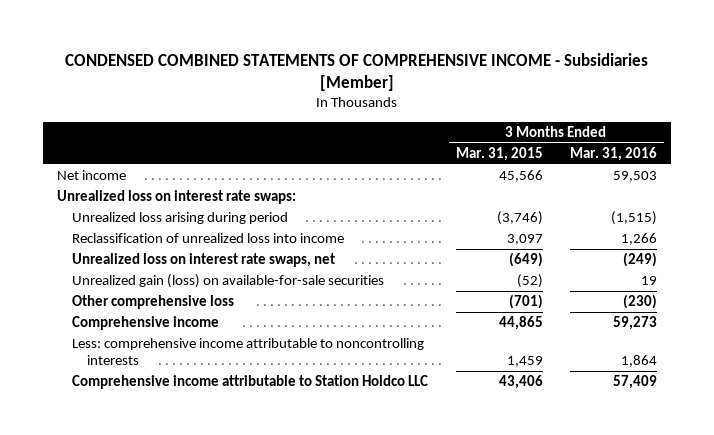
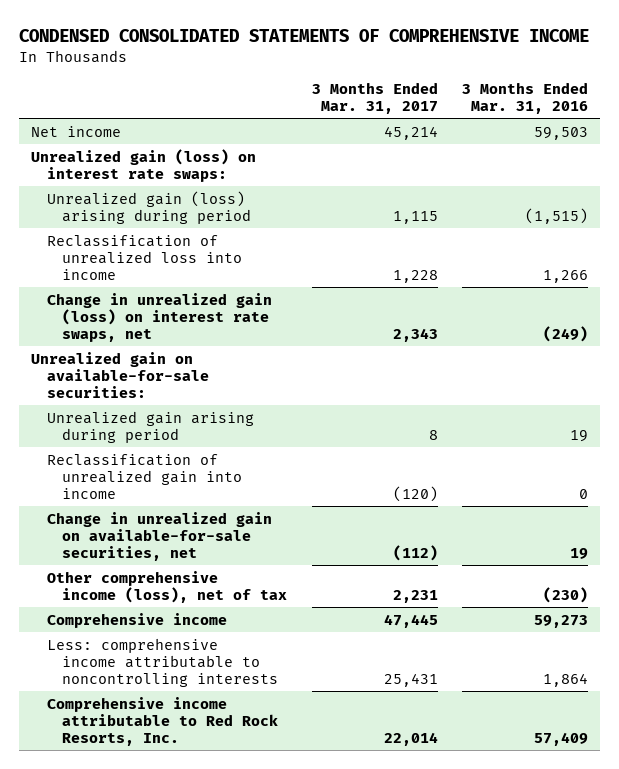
- CONDENSED COMBINED STATEMENTS OF COMPREHENSIVE INCOME - Subsidiaries [Member]
+ CONDENSED CONSOLIDATED STATEMENTS OF COMPREHENSIVE INCOME
- | 3 Months Ended Mar. 31, 2015 | 3 Months Ended Mar. 31, 2016
+ | 3 Months Ended Mar. 31, 2017 | 3 Months Ended Mar. 31, 2016
- Unrealized loss on interest rate swaps:
- Unrealized loss arising during period | (3,746) | (1,515)
+ Unrealized gain (loss) on interest rate swaps:
+ Unrealized gain (loss) arising during period | 1,115 | (1,515)
- Unrealized loss on interest rate swaps, net | (649) | (249)
- Unrealized gain (loss) on available-for-sale securities | (52) | 19
- Other comprehensive loss | (701) | (230)
+ Change in unrealized gain (loss) on interest rate swaps, net | 2,343 | (249)
+ Unrealized gain on available-for-sale securities:
+ Unrealized gain arising during period | 8 | 19
+ Reclassification of unrealized gain into income | (120) | 0
+ Change in unrealized gain on available-for-sale securities, net | (112) | 19
+ Other comprehensive income (loss), net of tax | 2,231 | (230)
- Comprehensive income attributable to Station Holdco LLC | 43,406 | 57,409
+ Comprehensive income attributable to Red Rock Resorts, Inc. | 22,014 | 57,409

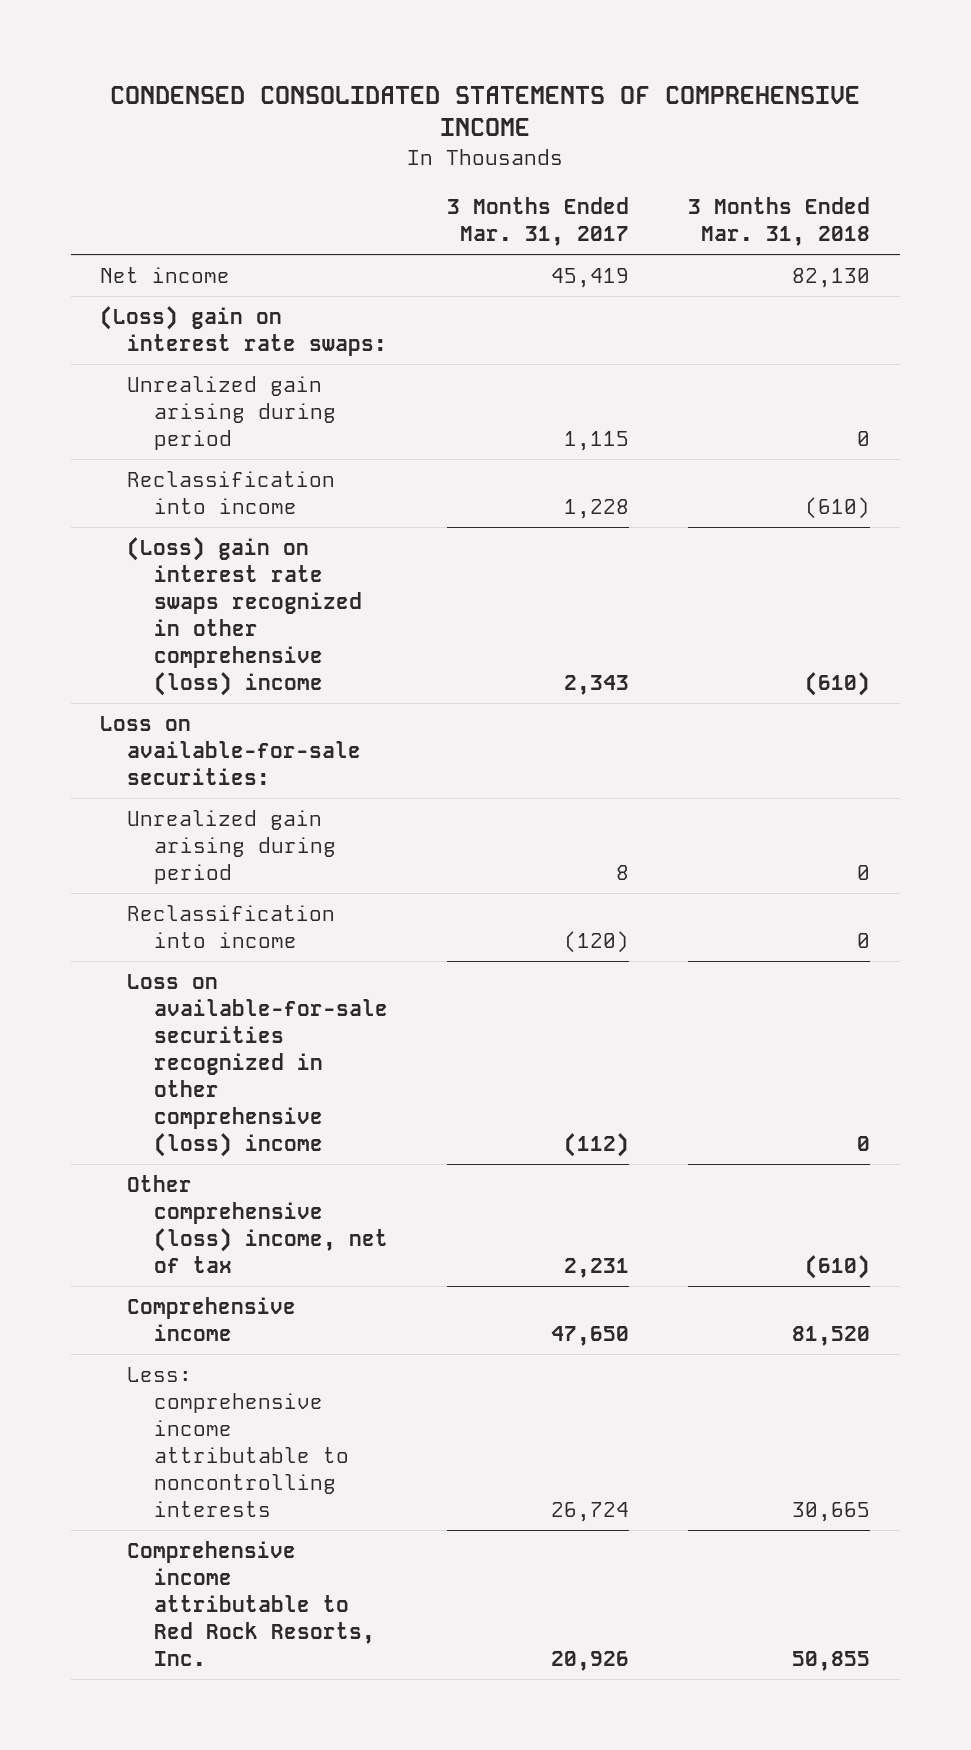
- | 3 Months Ended Mar. 31, 2017 | 3 Months Ended Mar. 31, 2016
+ | 3 Months Ended Mar. 31, 2017 | 3 Months Ended Mar. 31, 2018
- Net income | 45,214 | 59,503
- Unrealized gain (loss) on interest rate swaps:
- Unrealized gain (loss) arising during period | 1,115 | (1,515)
- Reclassification of unrealized loss into income | 1,228 | 1,266
- Change in unrealized gain (loss) on interest rate swaps, net | 2,343 | (249)
- Unrealized gain on available-for-sale securities:
+ Net income | 45,419 | 82,130
+ (Loss) gain on interest rate swaps:
+ Unrealized gain arising during period | 1,115 | 0
+ Reclassification into income | 1,228 | (610)
+ (Loss) gain on interest rate swaps recognized in other comprehensive (loss) income | 2,343 | (610)
+ Loss on available-for-sale securities:
- Reclassification of unrealized gain into income | (120) | 0
- Change in unrealized gain on available-for-sale securities, net | (112) | 19
- Other comprehensive income (loss), net of tax | 2,231 | (230)
- Comprehensive income | 47,445 | 59,273
- Less: comprehensive income attributable to noncontrolling interests | 25,431 | 1,864
- Comprehensive income attributable to Red Rock Resorts, Inc. | 22,014 | 57,409
+ Reclassification into income | (120) | 0
+ Loss on available-for-sale securities recognized in other comprehensive (loss) income | (112) | 0
+ Other comprehensive (loss) income, net of tax | 2,231 | (610)
+ Comprehensive income | 47,650 | 81,520
+ Less: comprehensive income attributable to noncontrolling interests | 26,724 | 30,665
+ Comprehensive income attributable to Red Rock Resorts, Inc. | 20,926 | 50,855

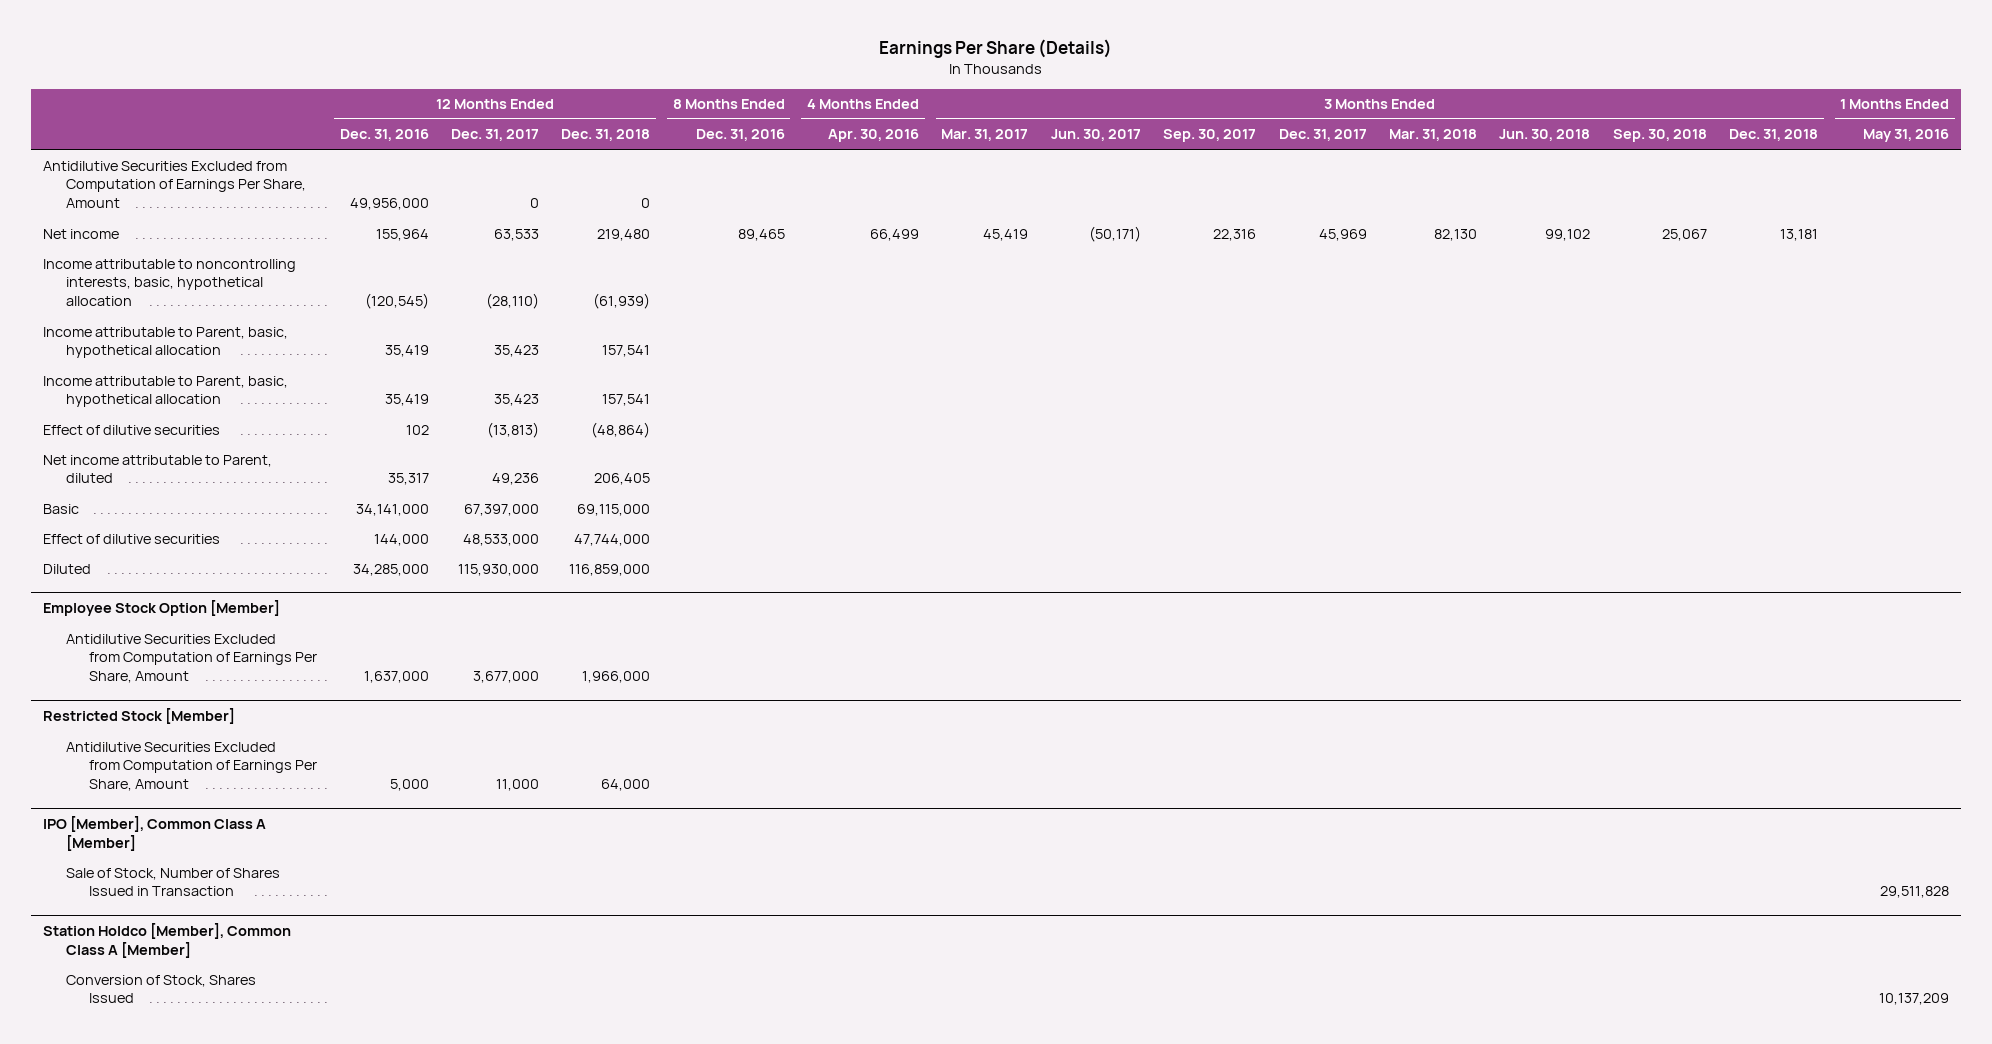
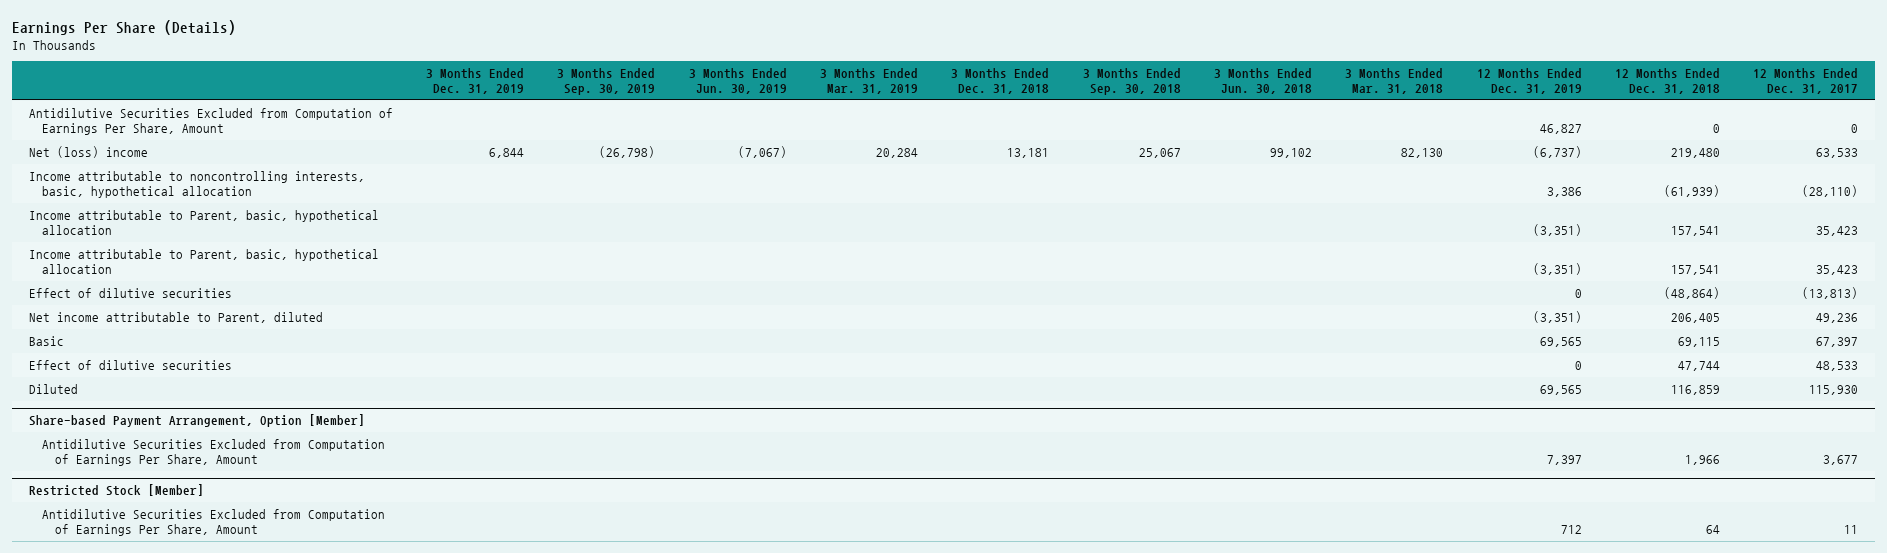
- | 12 Months Ended Dec. 31, 2016 | 12 Months Ended Dec. 31, 2017 | 12 Months Ended Dec. 31, 2018 | 8 Months Ended Dec. 31, 2016 | 4 Months Ended Apr. 30, 2016 | 3 Months Ended Mar. 31, 2017 | 3 Months Ended Jun. 30, 2017 | 3 Months Ended Sep. 30, 2017 | 3 Months Ended Dec. 31, 2017 | 3 Months Ended Mar. 31, 2018 | 3 Months Ended Jun. 30, 2018 | 3 Months Ended Sep. 30, 2018 | 3 Months Ended Dec. 31, 2018 | 1 Months Ended May 31, 2016
+ | 3 Months Ended Dec. 31, 2019 | 3 Months Ended Sep. 30, 2019 | 3 Months Ended Jun. 30, 2019 | 3 Months Ended Mar. 31, 2019 | 3 Months Ended Dec. 31, 2018 | 3 Months Ended Sep. 30, 2018 | 3 Months Ended Jun. 30, 2018 | 3 Months Ended Mar. 31, 2018 | 12 Months Ended Dec. 31, 2019 | 12 Months Ended Dec. 31, 2018 | 12 Months Ended Dec. 31, 2017
- Net income | 155,964 | 63,533 | 219,480 | 89,465 | 66,499 | 45,419 | (50,171) | 22,316 | 45,969 | 82,130 | 99,102 | 25,067 | 13,181 |
+ Net (loss) income | 6,844 | (26,798) | (7,067) | 20,284 | 13,181 | 25,067 | 99,102 | 82,130 | (6,737) | 219,480 | 63,533
- Basic | 34,141,000 | 67,397,000 | 69,115,000 | | | | | | | | | | |
- Effect of dilutive securities | 144,000 | 48,533,000 | 47,744,000 | | | | | | | | | | |
- Diluted | 34,285,000 | 115,930,000 | 116,859,000 | | | | | | | | | | |
- Employee Stock Option [Member]
- Antidilutive Securities Excluded from Computation of Earnings Per Share, Amount | 1,637,000 | 3,677,000 | 1,966,000 | | | | | | | | | | |
+ Basic | | | | | | | | | 69,565 | 69,115 | 67,397
+ Effect of dilutive securities | | | | | | | | | 0 | 47,744 | 48,533
+ Diluted | | | | | | | | | 69,565 | 116,859 | 115,930
+ Share-based Payment Arrangement, Option [Member]
+ Antidilutive Securities Excluded from Computation of Earnings Per Share, Amount | | | | | | | | | 7,397 | 1,966 | 3,677
@ Restricted Stock [Member]
- Antidilutive Securities Excluded from Computation of Earnings Per Share, Amount | 5,000 | 11,000 | 64,000 | | | | | | | | | | |
- IPO [Member], Common Class A [Member]
- Sale of Stock, Number of Shares Issued in Transaction | | | | | | | | | | | | | | 29,511,828
- Station Holdco [Member], Common Class A [Member]
- Conversion of Stock, Shares Issued | | | | | | | | | | | | | | 10,137,209
@ Restricted Stock [Member]
+ Antidilutive Securities Excluded from Computation of Earnings Per Share, Amount | | | | | | | | | 712 | 64 | 11

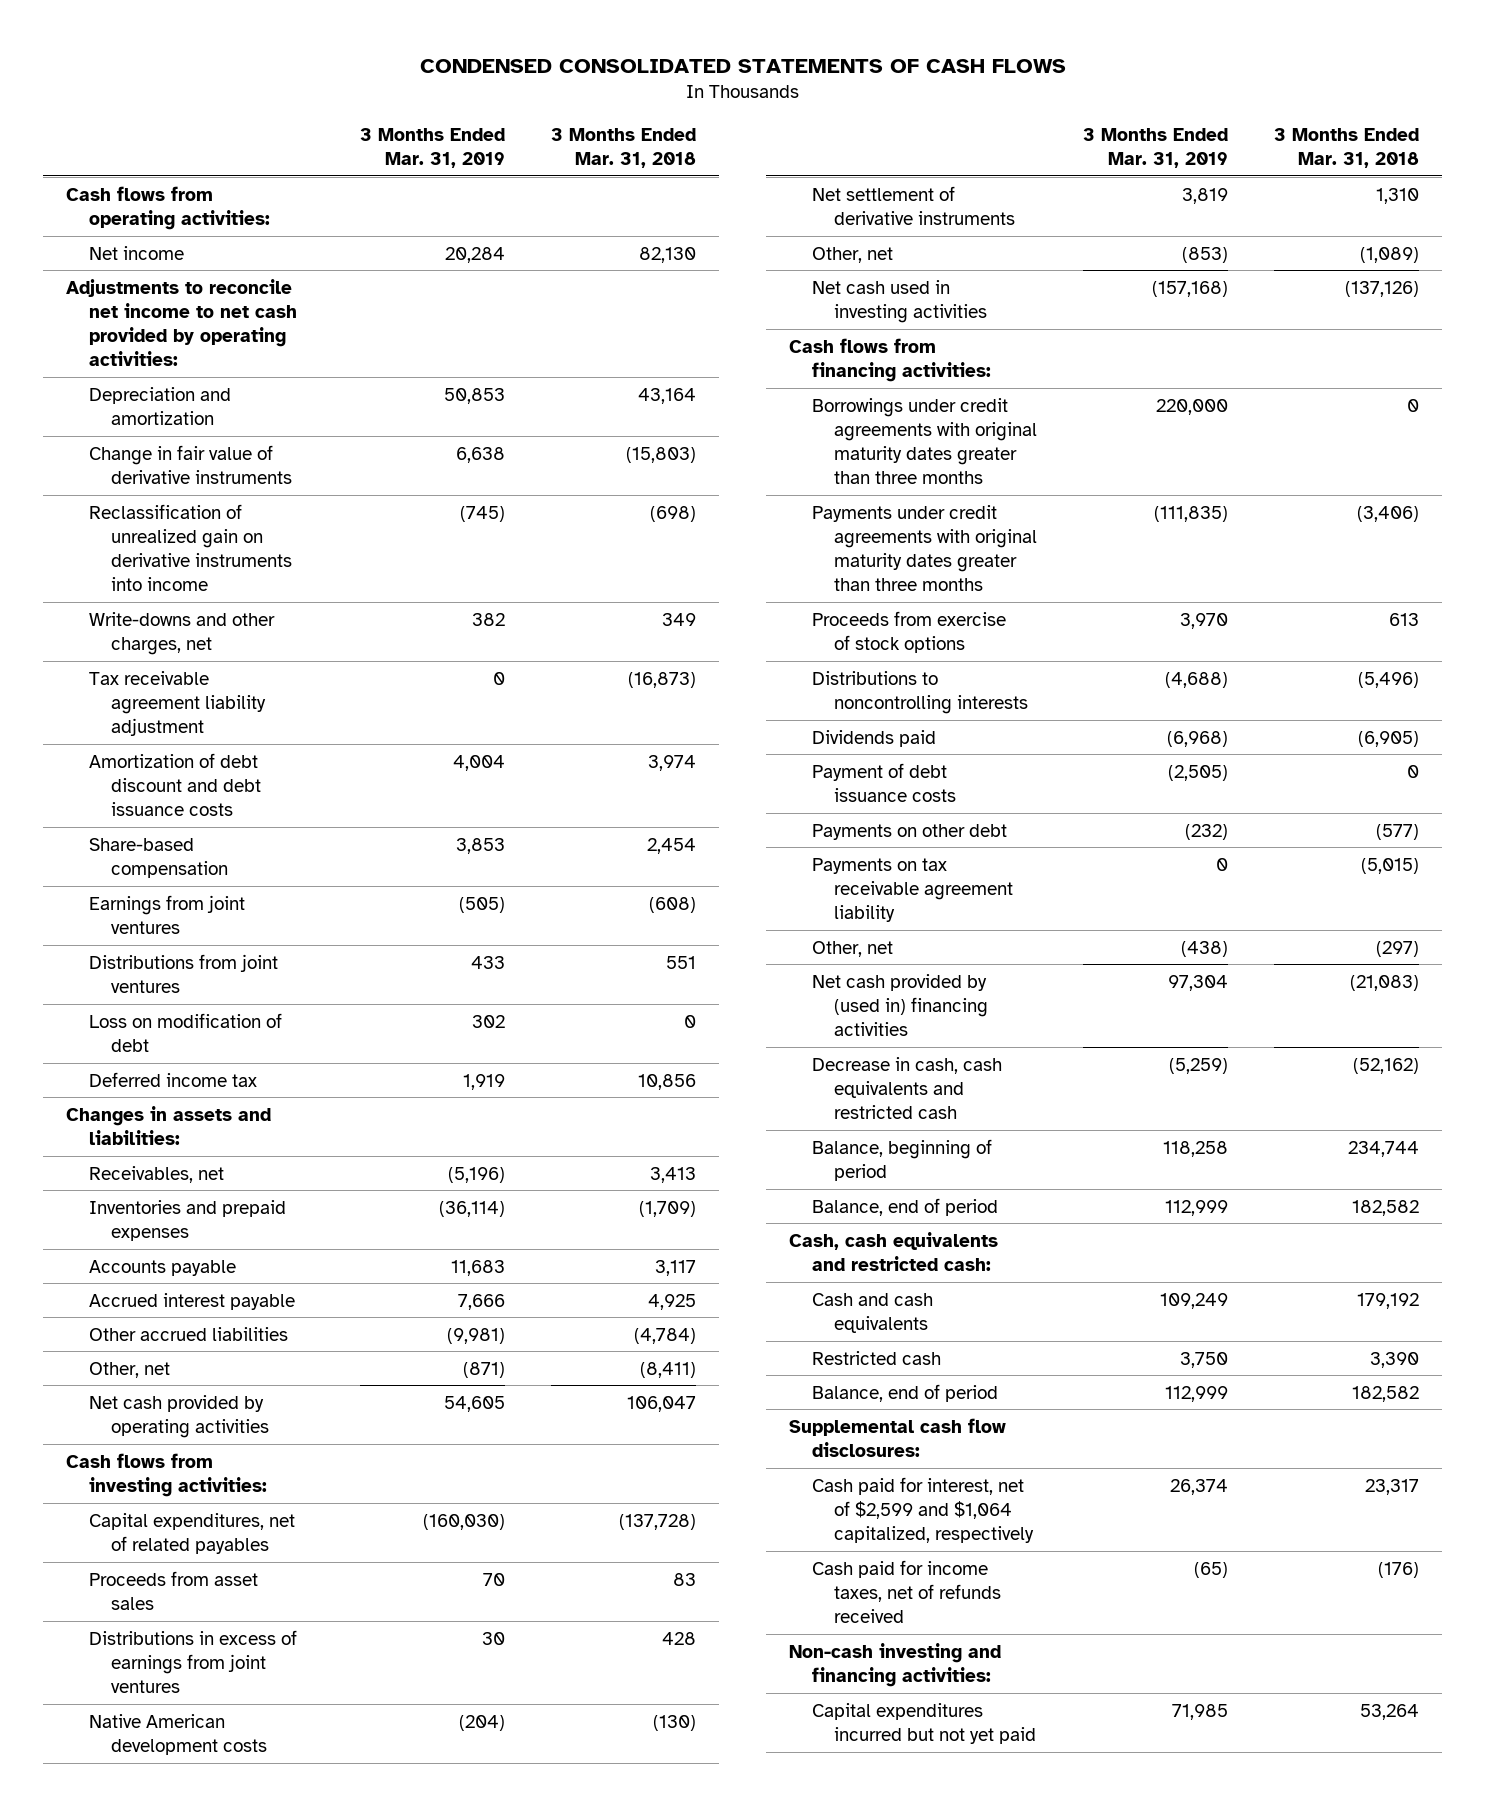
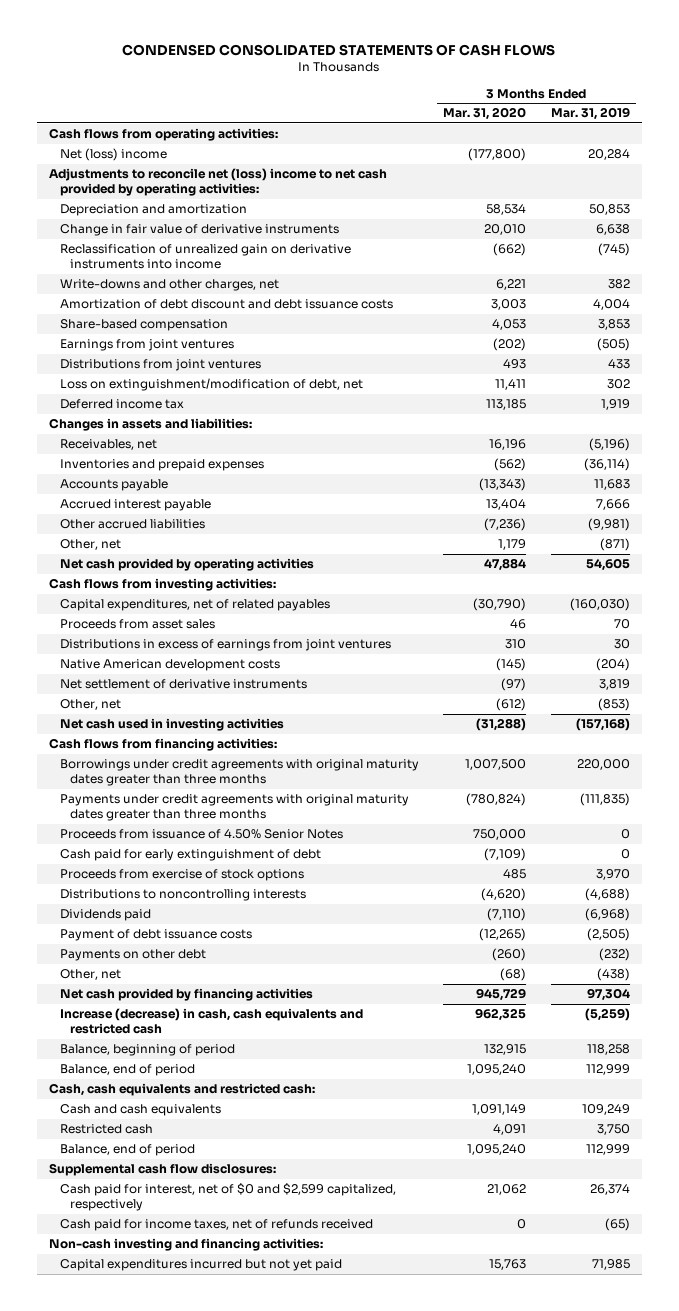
- | 3 Months Ended Mar. 31, 2019 | 3 Months Ended Mar. 31, 2018
+ | 3 Months Ended Mar. 31, 2020 | 3 Months Ended Mar. 31, 2019
- Net income | 20,284 | 82,130
- Adjustments to reconcile net income to net cash provided by operating activities:
+ Net (loss) income | (177,800) | 20,284
+ Adjustments to reconcile net (loss) income to net cash provided by operating activities:
- Tax receivable agreement liability adjustment | 0 | (16,873)
- Loss on modification of debt | 302 | 0
+ Loss on extinguishment/modification of debt, net | 11,411 | 302
+ Proceeds from issuance of 4.50% Senior Notes | 750,000 | 0
+ Cash paid for early extinguishment of debt | (7,109) | 0
- Payments on tax receivable agreement liability | 0 | (5,015)
- Net cash provided by (used in) financing activities | 97,304 | (21,083)
- Decrease in cash, cash equivalents and restricted cash | (5,259) | (52,162)
+ Net cash provided by financing activities | 945,729 | 97,304
+ Increase (decrease) in cash, cash equivalents and restricted cash | 962,325 | (5,259)
- Cash paid for interest, net of $2,599 and $1,064 capitalized, respectively | 26,374 | 23,317
+ Cash paid for interest, net of $0 and $2,599 capitalized, respectively | 21,062 | 26,374

